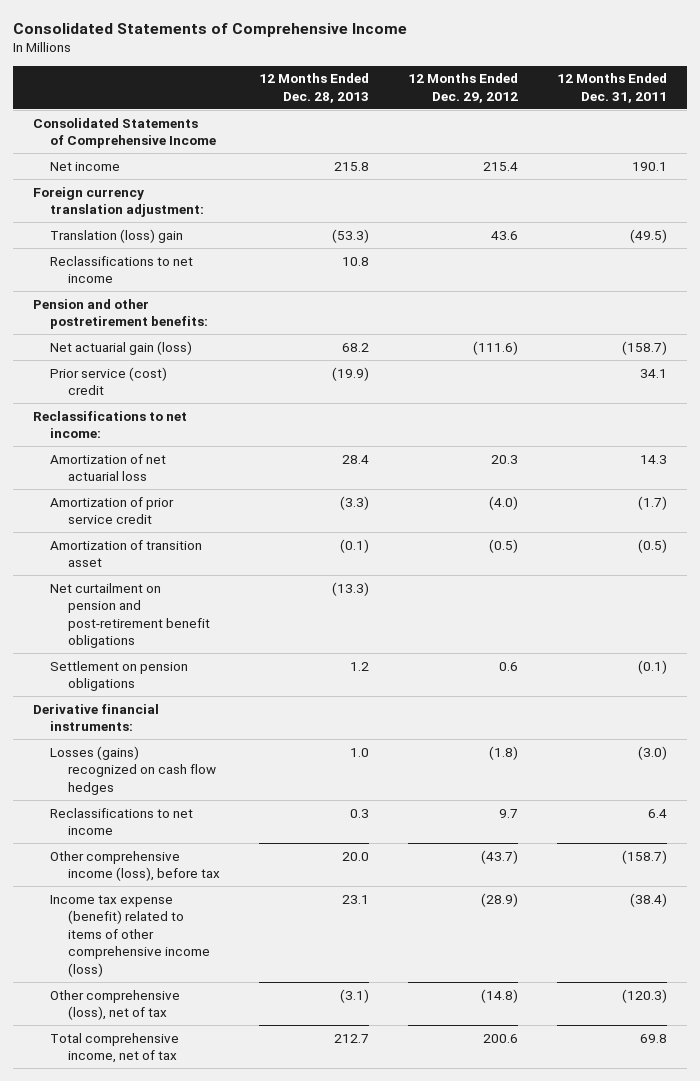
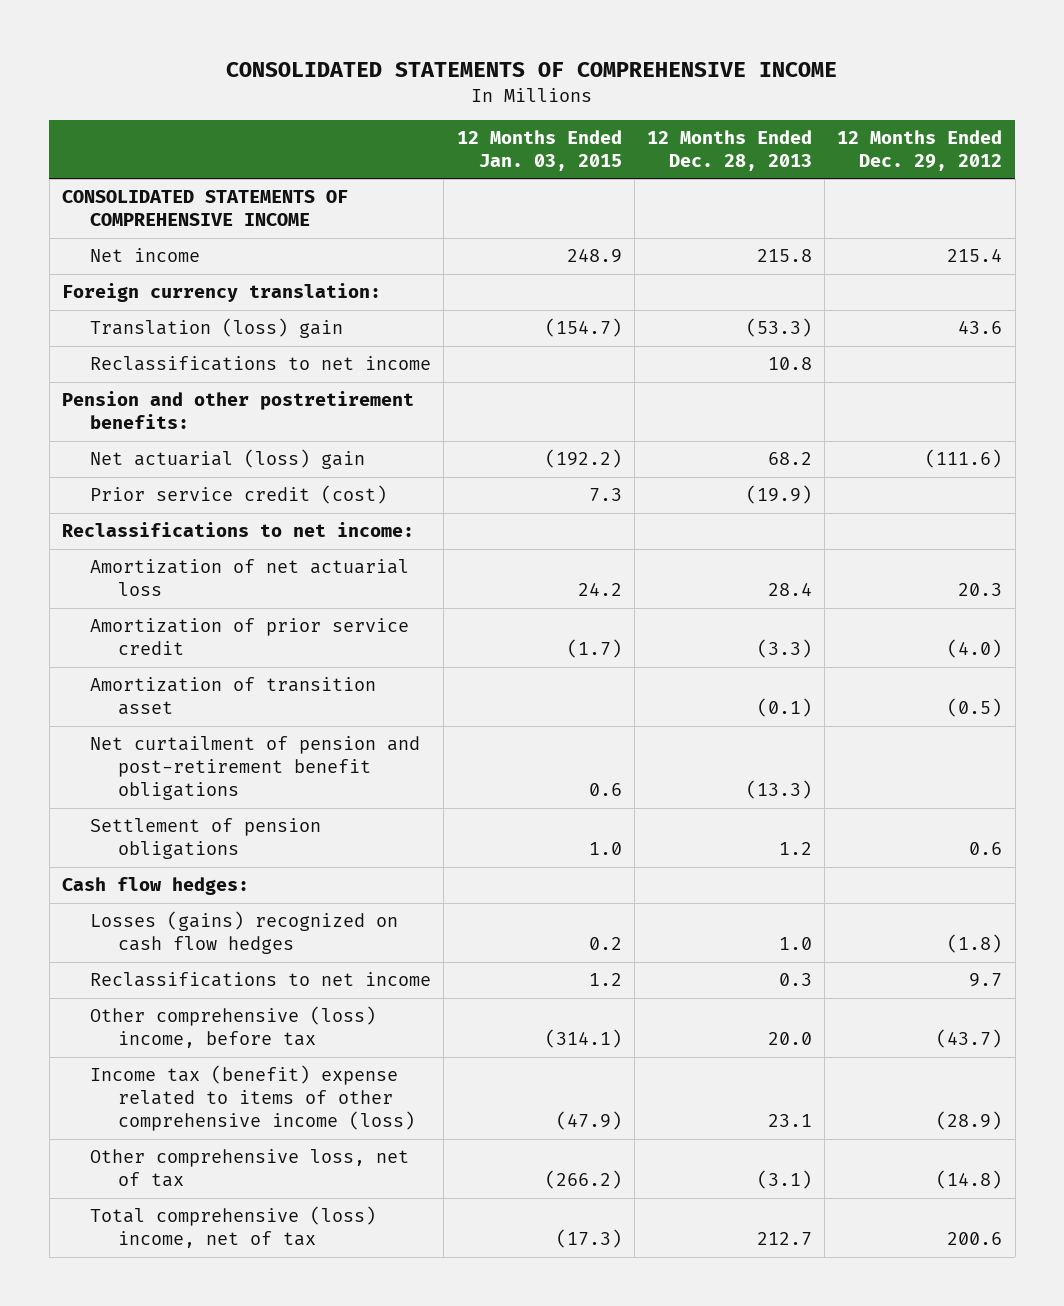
- Consolidated Statements of Comprehensive Income
+ CONSOLIDATED STATEMENTS OF COMPREHENSIVE INCOME
- | 12 Months Ended Dec. 28, 2013 | 12 Months Ended Dec. 29, 2012 | 12 Months Ended Dec. 31, 2011
+ | 12 Months Ended Jan. 03, 2015 | 12 Months Ended Dec. 28, 2013 | 12 Months Ended Dec. 29, 2012
- Consolidated Statements of Comprehensive Income
+ CONSOLIDATED STATEMENTS OF COMPREHENSIVE INCOME
- Foreign currency translation adjustment:
+ Foreign currency translation:
- Net actuarial gain (loss) | 68.2 | (111.6) | (158.7)
- Prior service (cost) credit | (19.9) | | 34.1
+ Net actuarial (loss) gain | (192.2) | 68.2 | (111.6)
+ Prior service credit (cost) | 7.3 | (19.9) |
- Net curtailment on pension and post-retirement benefit obligations | (13.3) | |
- Settlement on pension obligations | 1.2 | 0.6 | (0.1)
- Derivative financial instruments:
+ Net curtailment of pension and post-retirement benefit obligations | 0.6 | (13.3) |
+ Settlement of pension obligations | 1.0 | 1.2 | 0.6
+ Cash flow hedges:
- Other comprehensive income (loss), before tax | 20.0 | (43.7) | (158.7)
- Income tax expense (benefit) related to items of other comprehensive income (loss) | 23.1 | (28.9) | (38.4)
- Other comprehensive (loss), net of tax | (3.1) | (14.8) | (120.3)
- Total comprehensive income, net of tax | 212.7 | 200.6 | 69.8
+ Other comprehensive (loss) income, before tax | (314.1) | 20.0 | (43.7)
+ Income tax (benefit) expense related to items of other comprehensive income (loss) | (47.9) | 23.1 | (28.9)
+ Other comprehensive loss, net of tax | (266.2) | (3.1) | (14.8)
+ Total comprehensive (loss) income, net of tax | (17.3) | 212.7 | 200.6

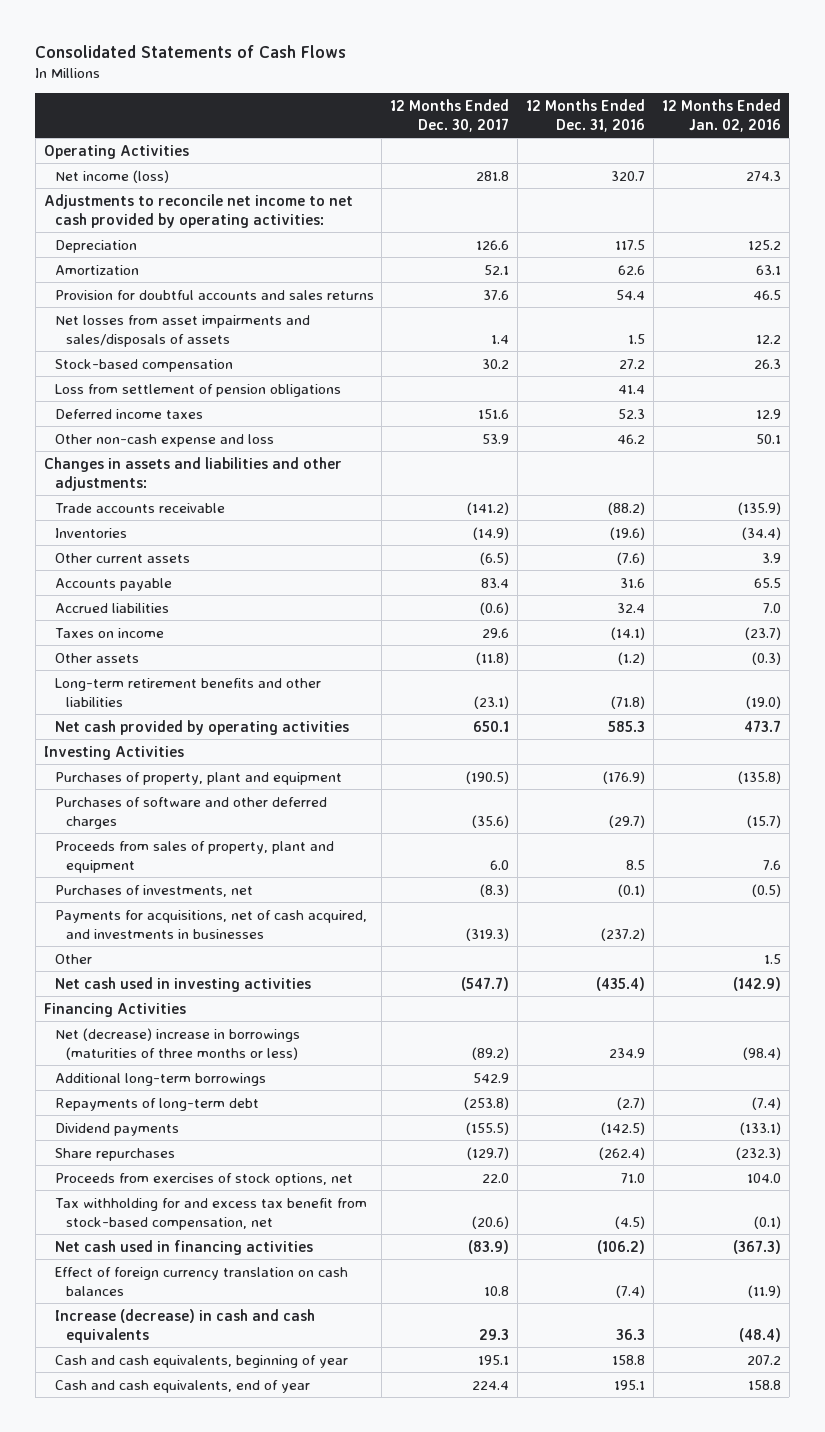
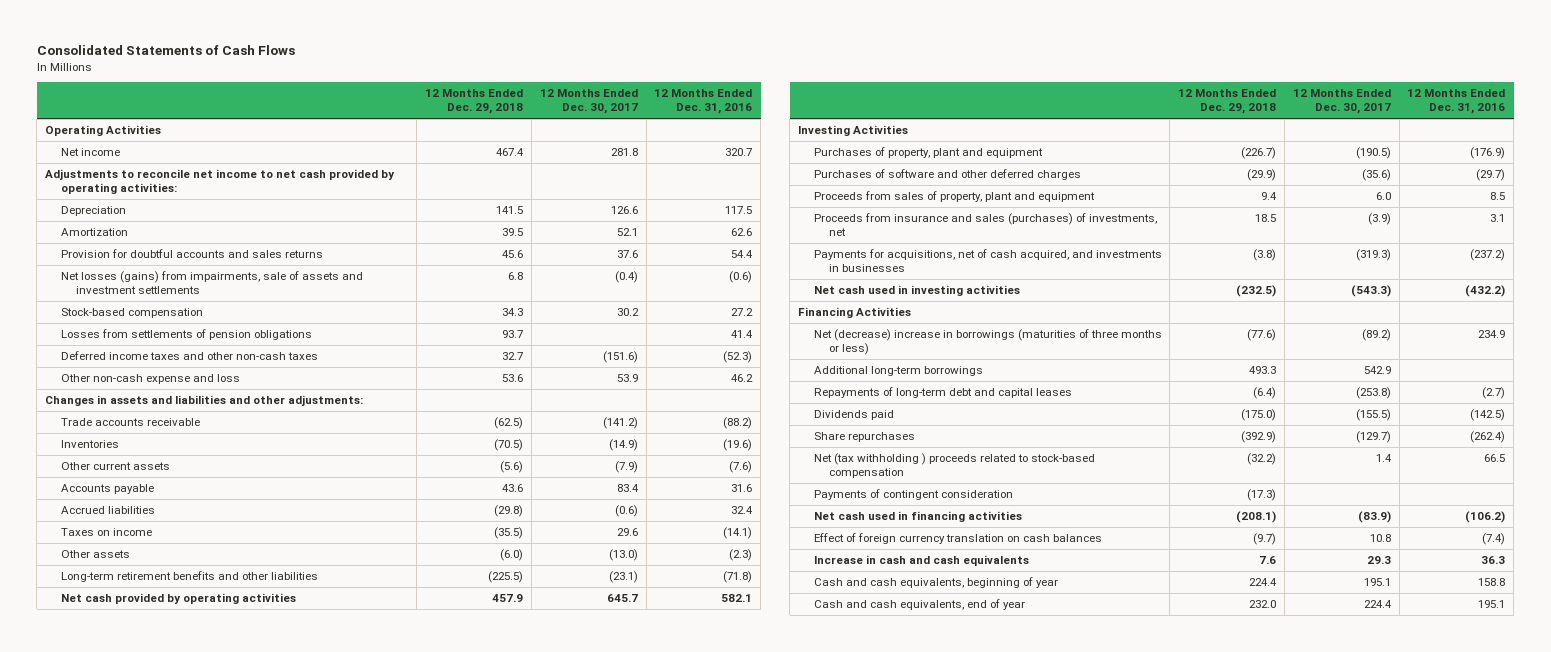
- | 12 Months Ended Dec. 30, 2017 | 12 Months Ended Dec. 31, 2016 | 12 Months Ended Jan. 02, 2016
+ | 12 Months Ended Dec. 29, 2018 | 12 Months Ended Dec. 30, 2017 | 12 Months Ended Dec. 31, 2016
- Net income (loss) | 281.8 | 320.7 | 274.3
+ Net income | 467.4 | 281.8 | 320.7
- Net losses from asset impairments and sales/disposals of assets | 1.4 | 1.5 | 12.2
+ Net losses (gains) from impairments, sale of assets and investment settlements | 6.8 | (0.4) | (0.6)
- Loss from settlement of pension obligations | | 41.4 |
- Deferred income taxes | 151.6 | 52.3 | 12.9
+ Losses from settlements of pension obligations | 93.7 | | 41.4
+ Deferred income taxes and other non-cash taxes | 32.7 | (151.6) | (52.3)
- Other current assets | (6.5) | (7.6) | 3.9
+ Other current assets | (5.6) | (7.9) | (7.6)
- Other assets | (11.8) | (1.2) | (0.3)
+ Other assets | (6.0) | (13.0) | (2.3)
- Net cash provided by operating activities | 650.1 | 585.3 | 473.7
+ Net cash provided by operating activities | 457.9 | 645.7 | 582.1
- Purchases of investments, net | (8.3) | (0.1) | (0.5)
+ Proceeds from insurance and sales (purchases) of investments, net | 18.5 | (3.9) | 3.1
- Other | | | 1.5
- Net cash used in investing activities | (547.7) | (435.4) | (142.9)
+ Net cash used in investing activities | (232.5) | (543.3) | (432.2)
- Repayments of long-term debt | (253.8) | (2.7) | (7.4)
- Dividend payments | (155.5) | (142.5) | (133.1)
+ Repayments of long-term debt and capital leases | (6.4) | (253.8) | (2.7)
+ Dividends paid | (175.0) | (155.5) | (142.5)
- Proceeds from exercises of stock options, net | 22.0 | 71.0 | 104.0
- Tax withholding for and excess tax benefit from stock-based compensation, net | (20.6) | (4.5) | (0.1)
+ Net (tax withholding ) proceeds related to stock-based compensation | (32.2) | 1.4 | 66.5
+ Payments of contingent consideration | (17.3) | |
- Increase (decrease) in cash and cash equivalents | 29.3 | 36.3 | (48.4)
+ Increase in cash and cash equivalents | 7.6 | 29.3 | 36.3

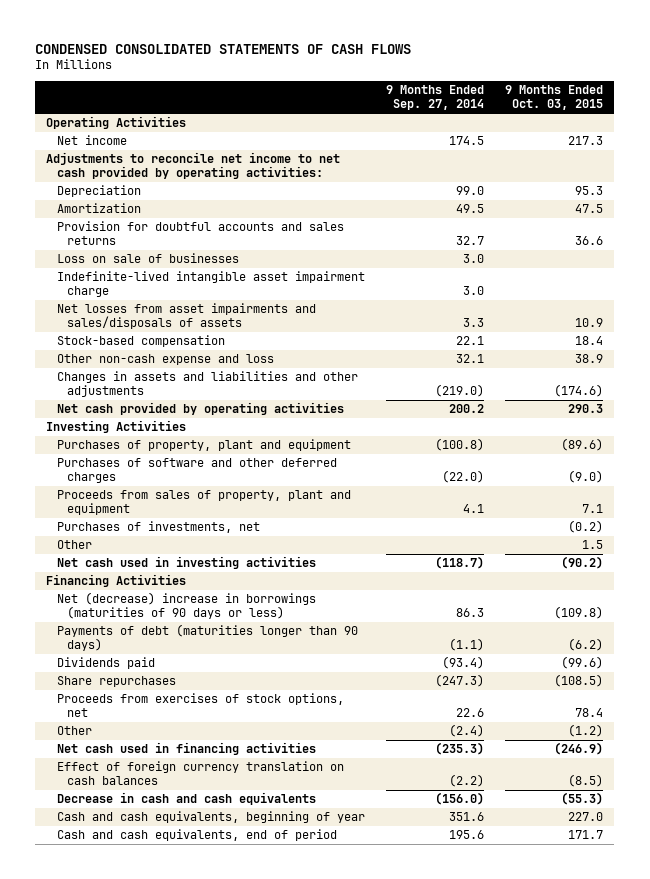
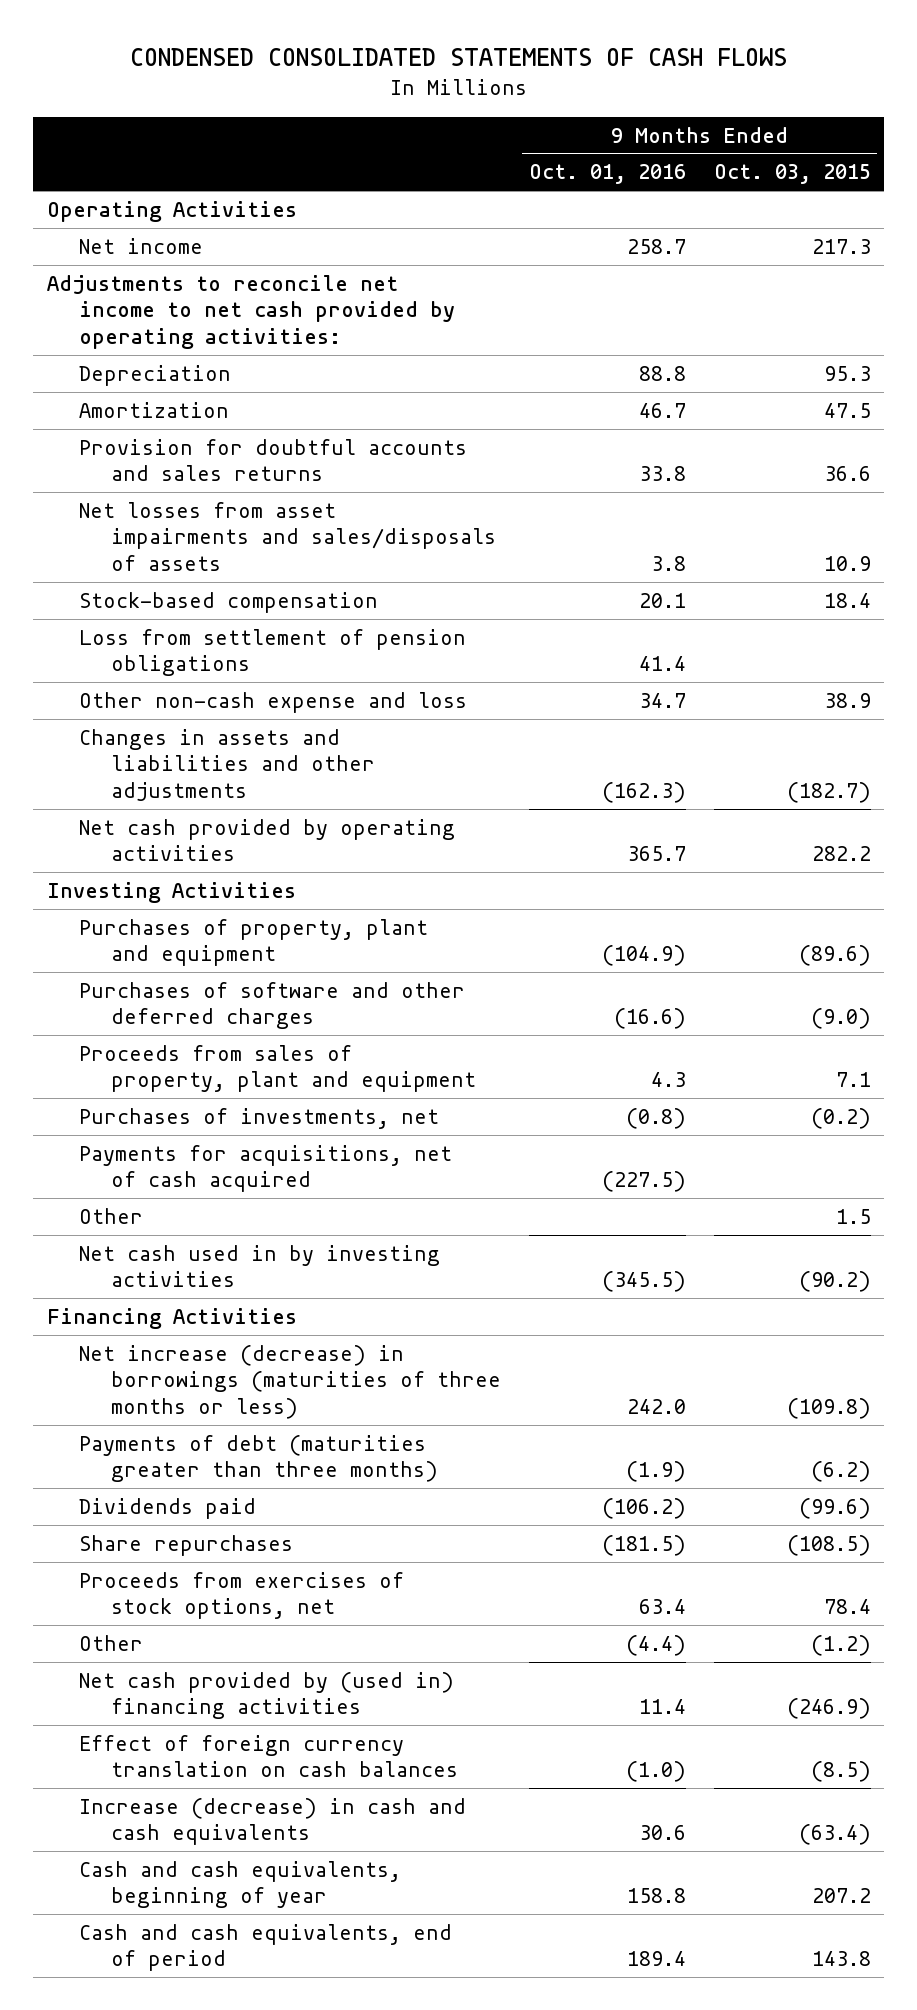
- | 9 Months Ended Sep. 27, 2014 | 9 Months Ended Oct. 03, 2015
+ | 9 Months Ended Oct. 01, 2016 | 9 Months Ended Oct. 03, 2015
- Loss on sale of businesses | 3.0 |
- Indefinite-lived intangible asset impairment charge | 3.0 |
+ Loss from settlement of pension obligations | 41.4 |
- Changes in assets and liabilities and other adjustments | (219.0) | (174.6)
- Net cash provided by operating activities | 200.2 | 290.3
+ Changes in assets and liabilities and other adjustments | (162.3) | (182.7)
+ Net cash provided by operating activities | 365.7 | 282.2
+ Payments for acquisitions, net of cash acquired | (227.5) |
- Net cash used in investing activities | (118.7) | (90.2)
+ Net cash used in by investing activities | (345.5) | (90.2)
- Net (decrease) increase in borrowings (maturities of 90 days or less) | 86.3 | (109.8)
- Payments of debt (maturities longer than 90 days) | (1.1) | (6.2)
+ Net increase (decrease) in borrowings (maturities of three months or less) | 242.0 | (109.8)
+ Payments of debt (maturities greater than three months) | (1.9) | (6.2)
- Net cash used in financing activities | (235.3) | (246.9)
+ Net cash provided by (used in) financing activities | 11.4 | (246.9)
- Decrease in cash and cash equivalents | (156.0) | (55.3)
- Cash and cash equivalents, beginning of year | 351.6 | 227.0
- Cash and cash equivalents, end of period | 195.6 | 171.7
+ Increase (decrease) in cash and cash equivalents | 30.6 | (63.4)
+ Cash and cash equivalents, beginning of year | 158.8 | 207.2
+ Cash and cash equivalents, end of period | 189.4 | 143.8

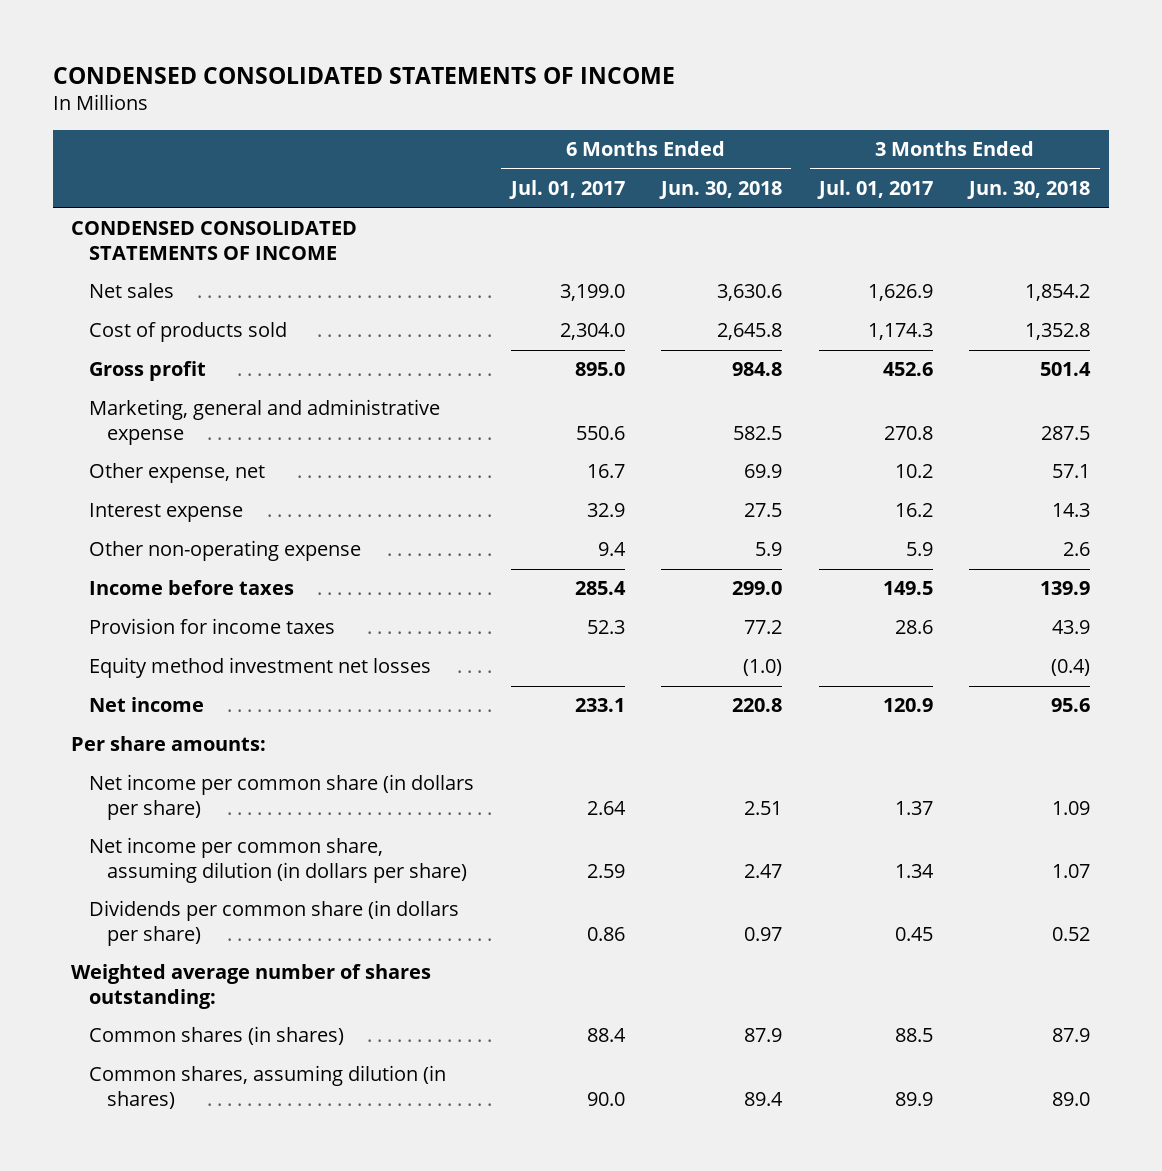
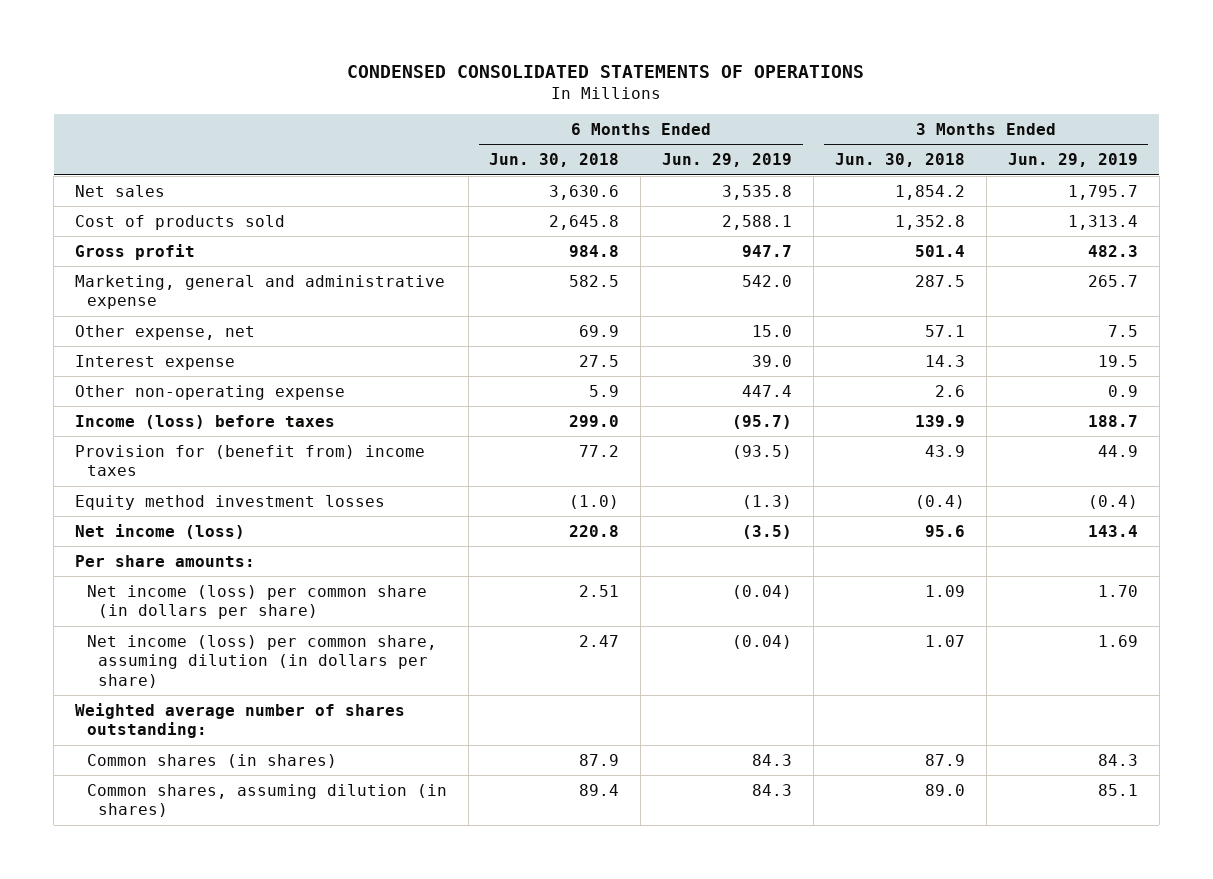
- CONDENSED CONSOLIDATED STATEMENTS OF INCOME
+ CONDENSED CONSOLIDATED STATEMENTS OF OPERATIONS
- | 6 Months Ended Jul. 01, 2017 | 6 Months Ended Jun. 30, 2018 | 3 Months Ended Jul. 01, 2017 | 3 Months Ended Jun. 30, 2018
+ | 6 Months Ended Jun. 30, 2018 | 6 Months Ended Jun. 29, 2019 | 3 Months Ended Jun. 30, 2018 | 3 Months Ended Jun. 29, 2019
- CONDENSED CONSOLIDATED STATEMENTS OF INCOME
- Income before taxes | 285.4 | 299.0 | 149.5 | 139.9
- Provision for income taxes | 52.3 | 77.2 | 28.6 | 43.9
- Equity method investment net losses | | (1.0) | | (0.4)
- Net income | 233.1 | 220.8 | 120.9 | 95.6
+ Income (loss) before taxes | 299.0 | (95.7) | 139.9 | 188.7
+ Provision for (benefit from) income taxes | 77.2 | (93.5) | 43.9 | 44.9
+ Equity method investment losses | (1.0) | (1.3) | (0.4) | (0.4)
+ Net income (loss) | 220.8 | (3.5) | 95.6 | 143.4
- Net income per common share (in dollars per share) | 2.64 | 2.51 | 1.37 | 1.09
- Net income per common share, assuming dilution (in dollars per share) | 2.59 | 2.47 | 1.34 | 1.07
- Dividends per common share (in dollars per share) | 0.86 | 0.97 | 0.45 | 0.52
+ Net income (loss) per common share (in dollars per share) | 2.51 | (0.04) | 1.09 | 1.70
+ Net income (loss) per common share, assuming dilution (in dollars per share) | 2.47 | (0.04) | 1.07 | 1.69

